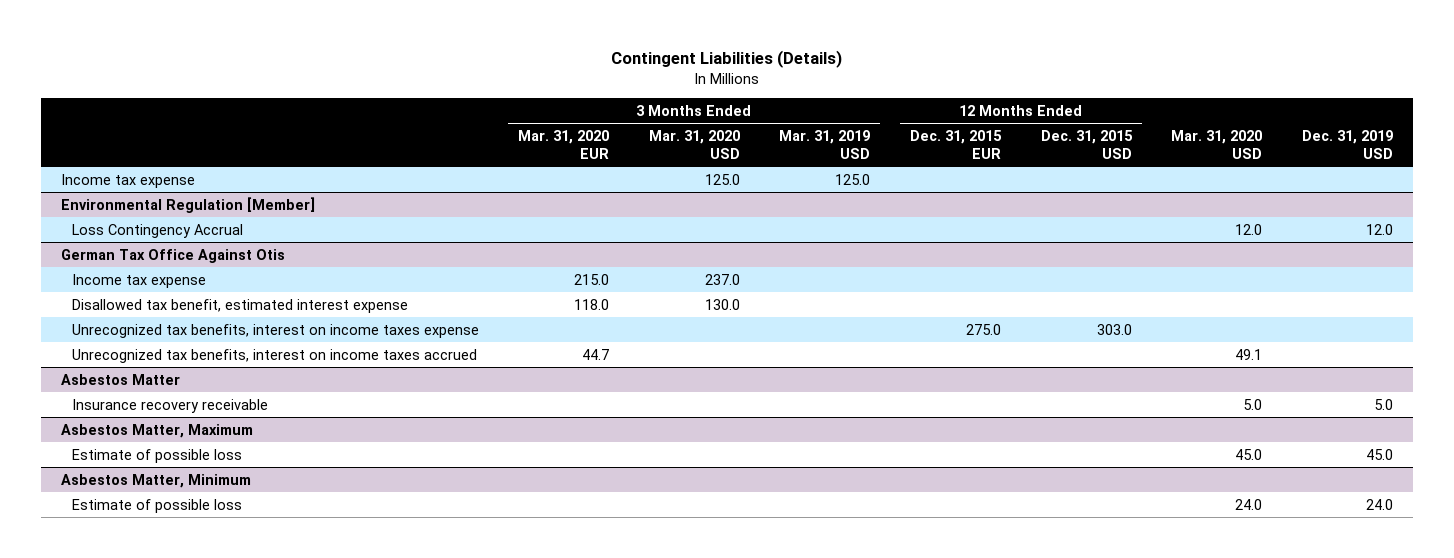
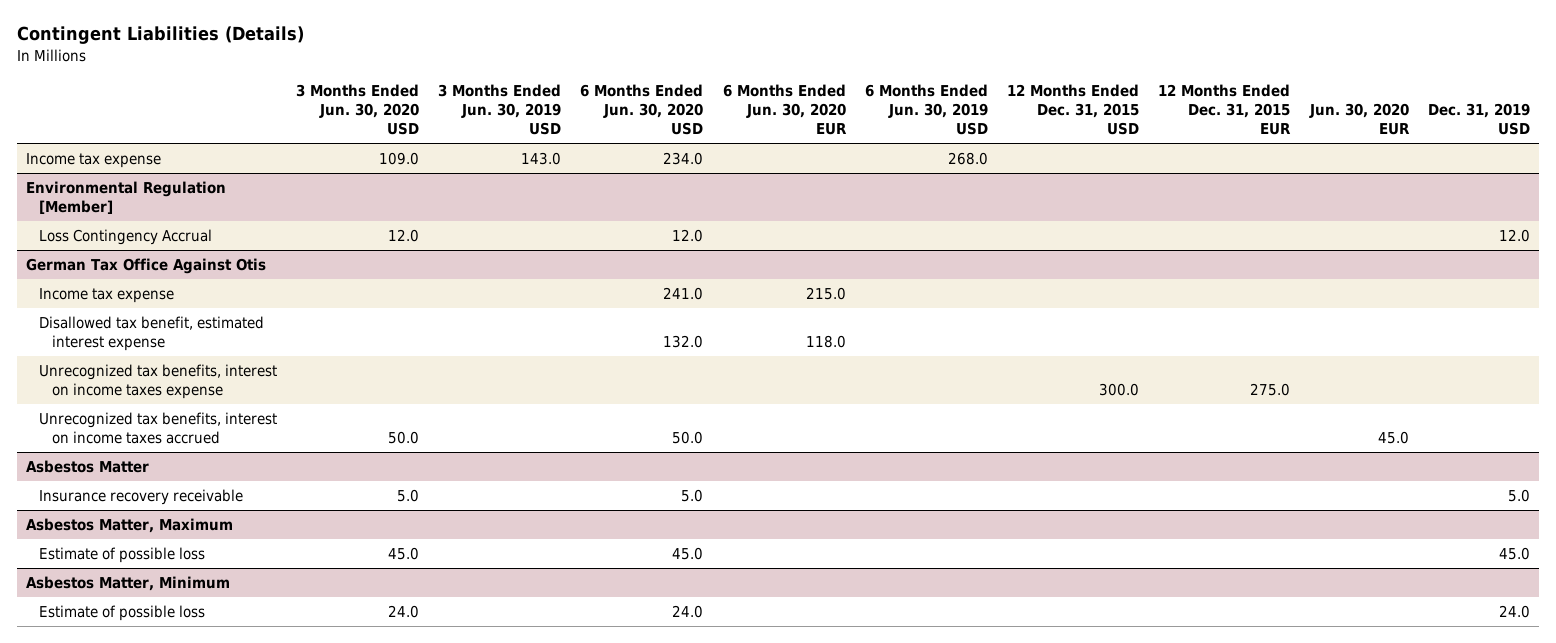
- | 3 Months Ended Mar. 31, 2020 EUR | 3 Months Ended Mar. 31, 2020 USD | 3 Months Ended Mar. 31, 2019 USD | 12 Months Ended Dec. 31, 2015 EUR | 12 Months Ended Dec. 31, 2015 USD | Mar. 31, 2020 USD | Dec. 31, 2019 USD
+ | 3 Months Ended Jun. 30, 2020 USD | 3 Months Ended Jun. 30, 2019 USD | 6 Months Ended Jun. 30, 2020 USD | 6 Months Ended Jun. 30, 2020 EUR | 6 Months Ended Jun. 30, 2019 USD | 12 Months Ended Dec. 31, 2015 USD | 12 Months Ended Dec. 31, 2015 EUR | Jun. 30, 2020 EUR | Dec. 31, 2019 USD
@ German Tax Office Against Otis
- Unrecognized tax benefits, interest on income taxes expense | | | | 275.0 | 303.0 | |
+ Unrecognized tax benefits, interest on income taxes expense | | | | | | 300.0 | 275.0 | |

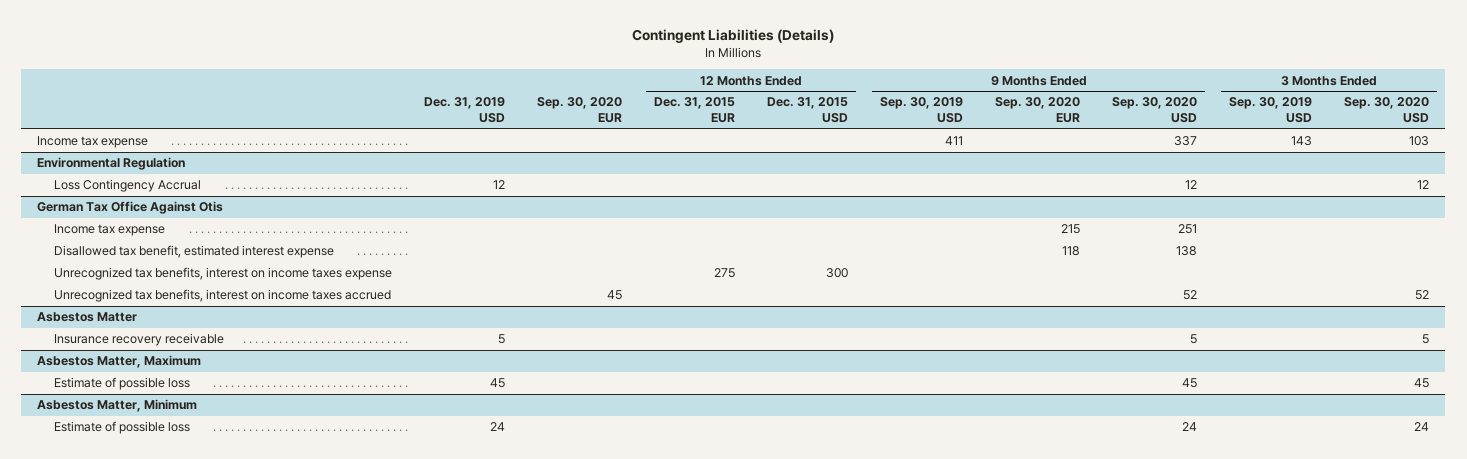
- | 3 Months Ended Jun. 30, 2020 USD | 3 Months Ended Jun. 30, 2019 USD | 6 Months Ended Jun. 30, 2020 USD | 6 Months Ended Jun. 30, 2020 EUR | 6 Months Ended Jun. 30, 2019 USD | 12 Months Ended Dec. 31, 2015 USD | 12 Months Ended Dec. 31, 2015 EUR | Jun. 30, 2020 EUR | Dec. 31, 2019 USD
+ | Dec. 31, 2019 USD | Sep. 30, 2020 EUR | 12 Months Ended Dec. 31, 2015 EUR | 12 Months Ended Dec. 31, 2015 USD | 9 Months Ended Sep. 30, 2019 USD | 9 Months Ended Sep. 30, 2020 EUR | 9 Months Ended Sep. 30, 2020 USD | 3 Months Ended Sep. 30, 2019 USD | 3 Months Ended Sep. 30, 2020 USD
- Environmental Regulation [Member]
- Loss Contingency Accrual | 12.0 | | 12.0 | | | | | | 12.0
+ Environmental Regulation
+ Loss Contingency Accrual | 12 | | | | | | 12 | | 12
@ German Tax Office Against Otis
- Unrecognized tax benefits, interest on income taxes expense | | | | | | 300.0 | 275.0 | |
+ Unrecognized tax benefits, interest on income taxes expense | | | 275 | 300 | | | | |
@ Asbestos Matter
- Insurance recovery receivable | 5.0 | | 5.0 | | | | | | 5.0
+ Insurance recovery receivable | 5 | | | | | | 5 | | 5
@ Asbestos Matter, Maximum
- Estimate of possible loss | 45.0 | | 45.0 | | | | | | 45.0
+ Estimate of possible loss | 45 | | | | | | 45 | | 45
@ Asbestos Matter, Minimum
- Estimate of possible loss | 24.0 | | 24.0 | | | | | | 24.0
+ Estimate of possible loss | 24 | | | | | | 24 | | 24

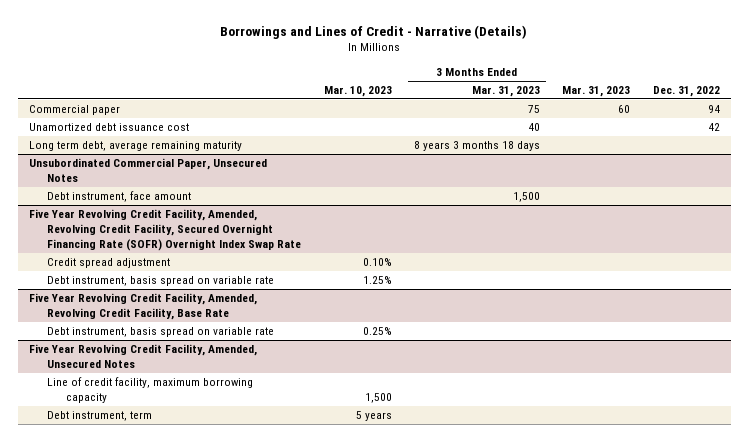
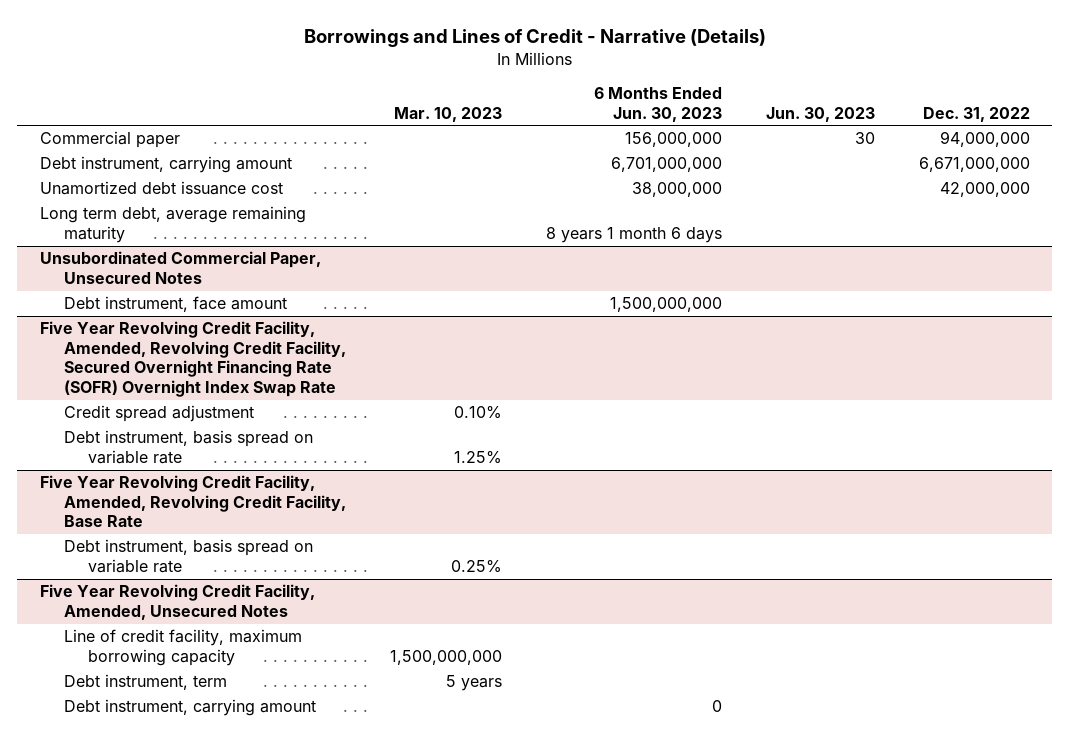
- | Mar. 10, 2023 | 3 Months Ended Mar. 31, 2023 | Mar. 31, 2023 | Dec. 31, 2022
+ | Mar. 10, 2023 | 6 Months Ended Jun. 30, 2023 | Jun. 30, 2023 | Dec. 31, 2022
- Commercial paper | | 75 | 60 | 94
- Unamortized debt issuance cost | | 40 | | 42
+ Commercial paper | | 156,000,000 | 30 | 94,000,000
+ Debt instrument, carrying amount | | 6,701,000,000 | | 6,671,000,000
+ Unamortized debt issuance cost | | 38,000,000 | | 42,000,000
@ Five Year Revolving Credit Facility, Amended, Unsecured Notes
- Line of credit facility, maximum borrowing capacity | 1,500 | | |
+ Line of credit facility, maximum borrowing capacity | 1,500,000,000 | | |
+ Debt instrument, carrying amount | | 0 | |

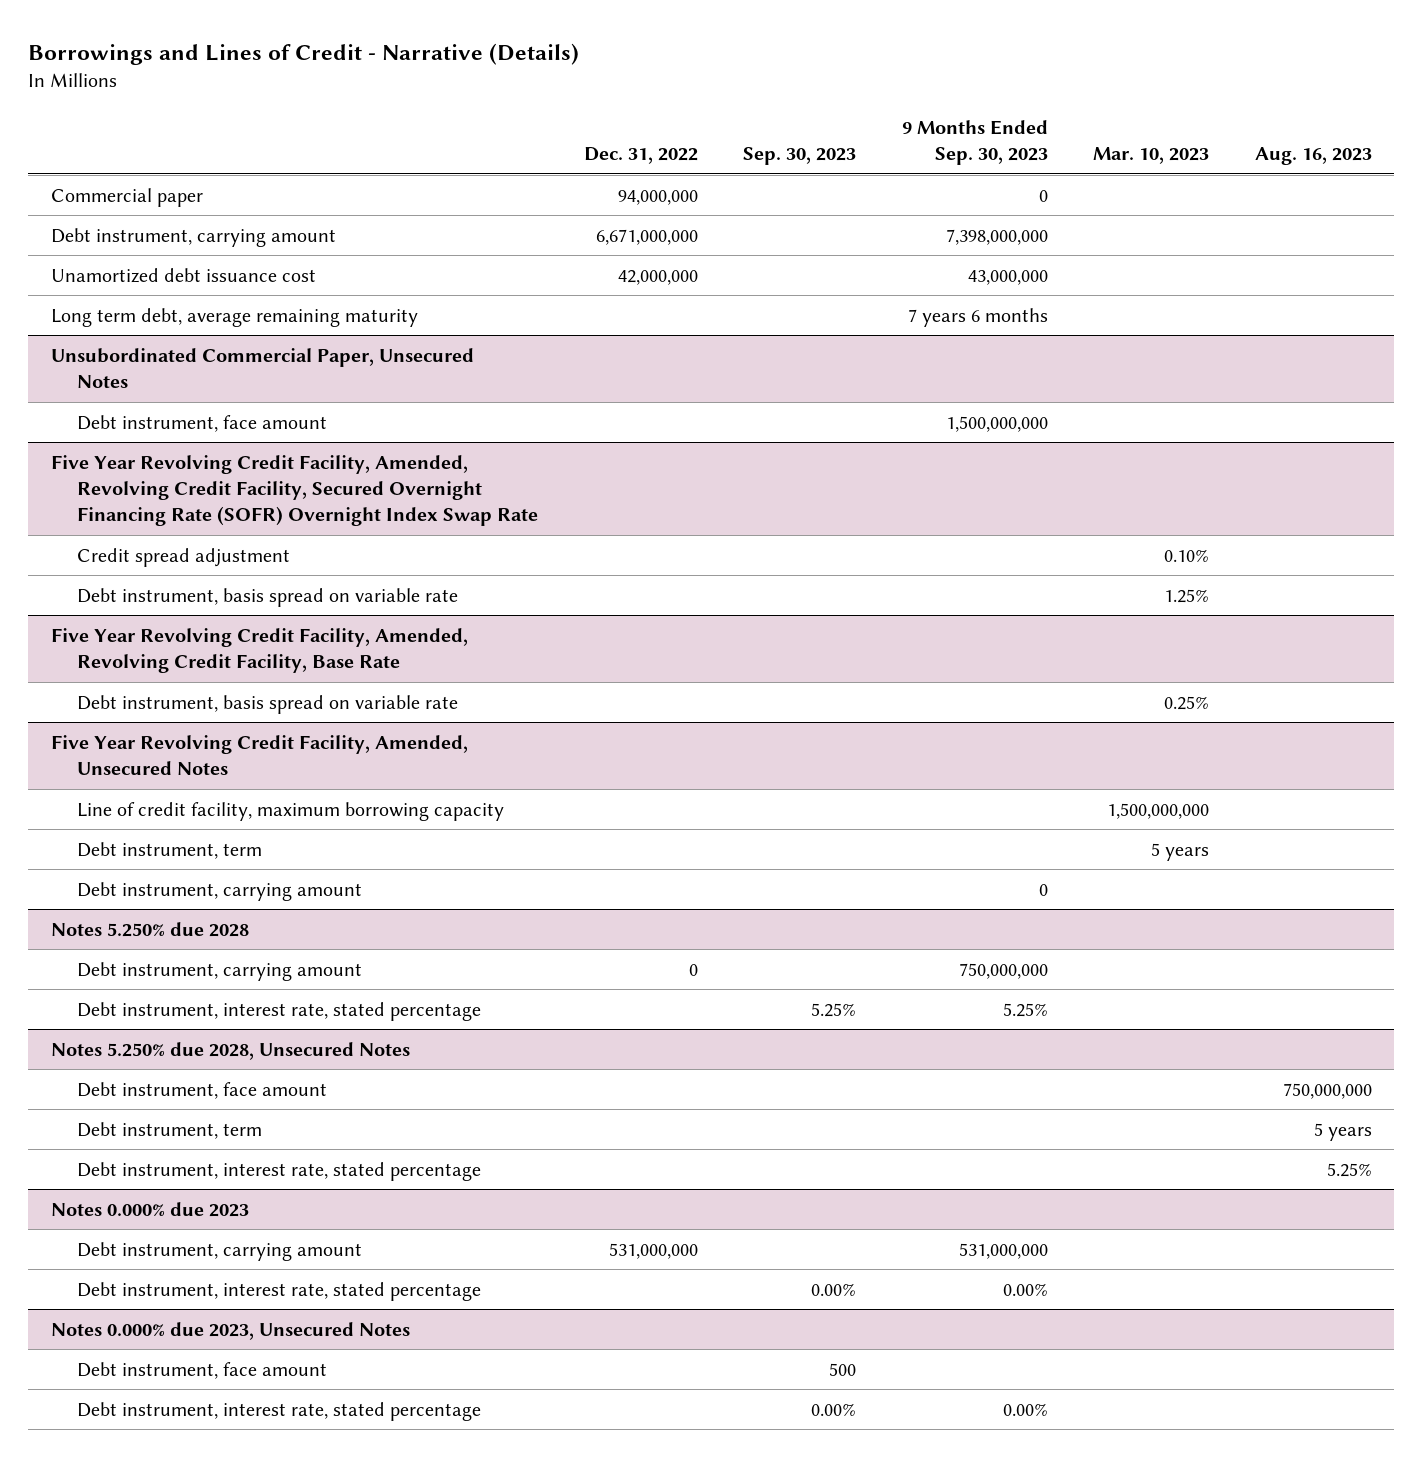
- | Mar. 10, 2023 | 6 Months Ended Jun. 30, 2023 | Jun. 30, 2023 | Dec. 31, 2022
+ | Dec. 31, 2022 | Sep. 30, 2023 | 9 Months Ended Sep. 30, 2023 | Mar. 10, 2023 | Aug. 16, 2023
+ Notes 5.250% due 2028
+ Debt instrument, carrying amount | 0 | | 750,000,000 | |
+ Debt instrument, interest rate, stated percentage | | 5.25% | 5.25% | |
+ Notes 5.250% due 2028, Unsecured Notes
+ Debt instrument, face amount | | | | | 750,000,000
+ Debt instrument, term | | | | | 5 years
+ Debt instrument, interest rate, stated percentage | | | | | 5.25%
+ Notes 0.000% due 2023
+ Debt instrument, carrying amount | 531,000,000 | | 531,000,000 | |
+ Debt instrument, interest rate, stated percentage | | 0.00% | 0.00% | |
+ Notes 0.000% due 2023, Unsecured Notes
+ Debt instrument, face amount | | 500 | | |
+ Debt instrument, interest rate, stated percentage | | 0.00% | 0.00% | |

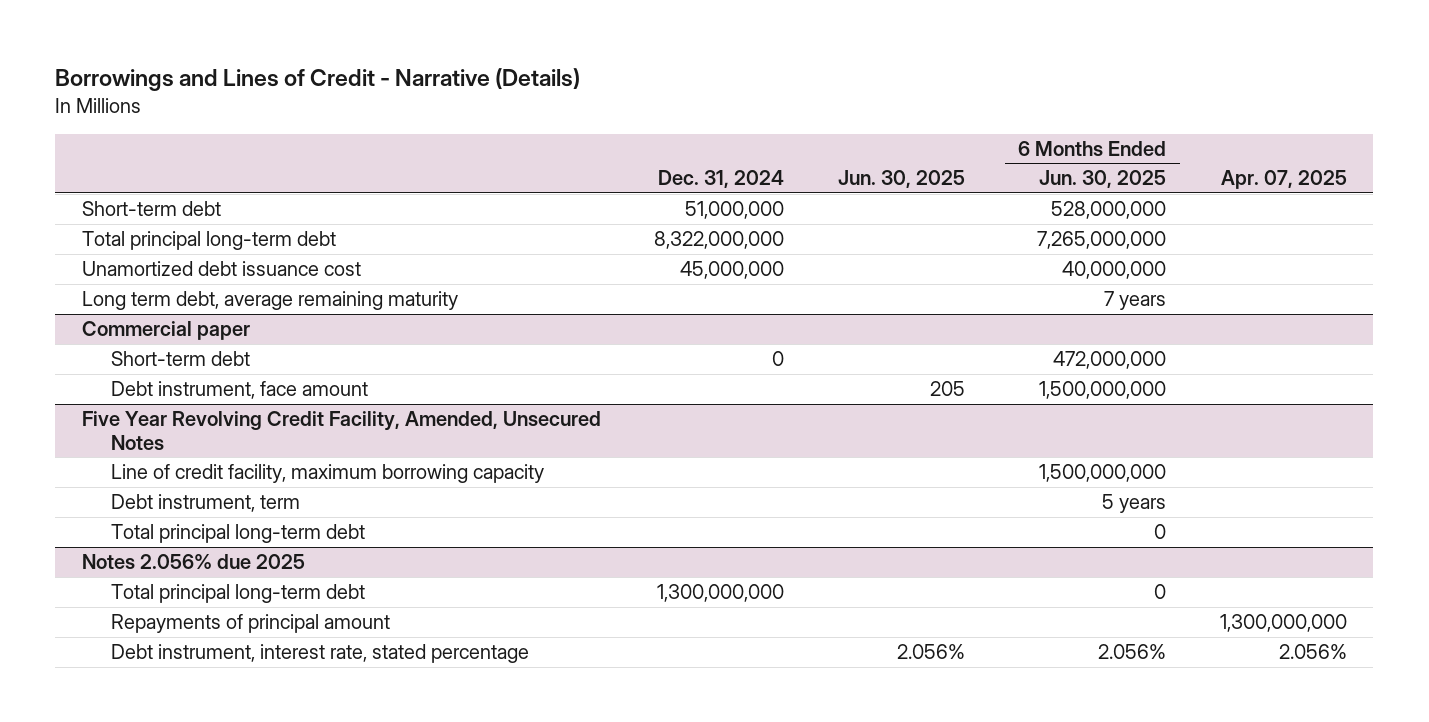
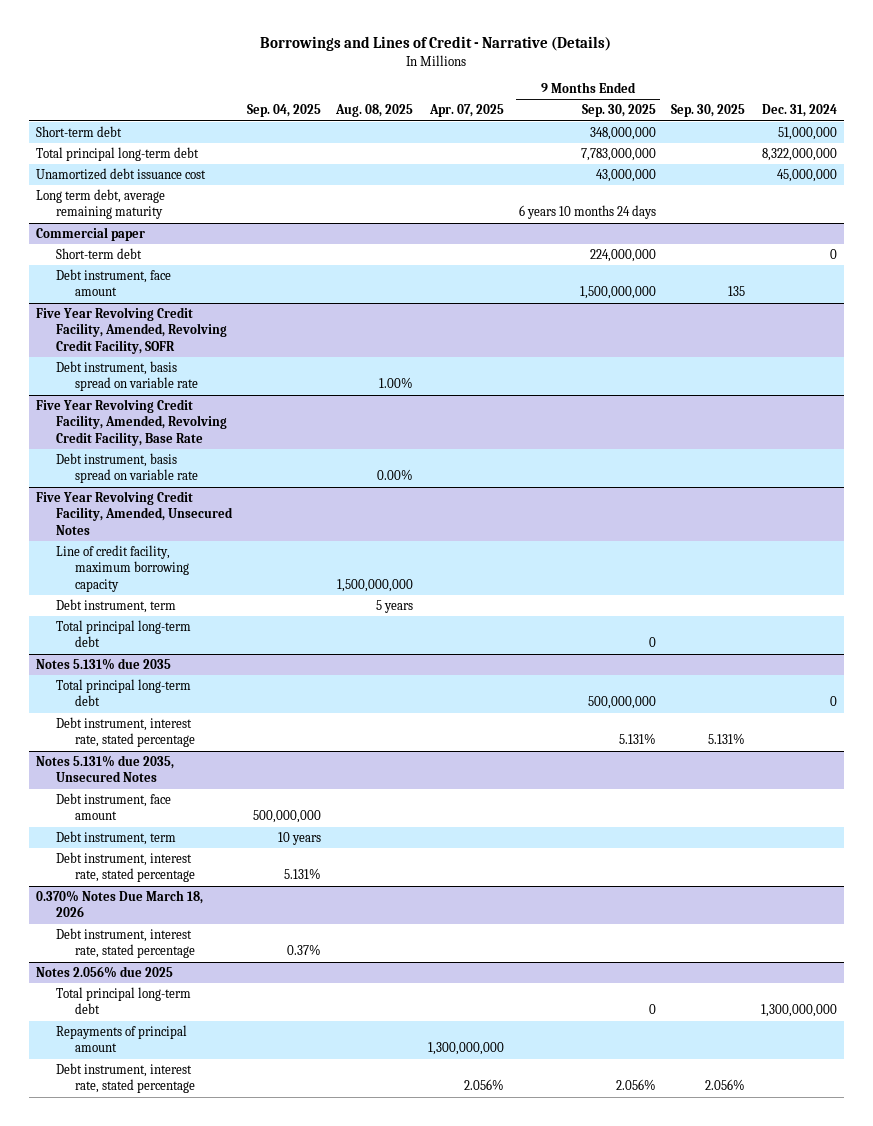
- | Dec. 31, 2024 | Jun. 30, 2025 | 6 Months Ended Jun. 30, 2025 | Apr. 07, 2025
+ | Sep. 04, 2025 | Aug. 08, 2025 | Apr. 07, 2025 | 9 Months Ended Sep. 30, 2025 | Sep. 30, 2025 | Dec. 31, 2024
+ Five Year Revolving Credit Facility, Amended, Revolving Credit Facility, SOFR
+ Debt instrument, basis spread on variable rate | | 1.00% | | | |
+ Five Year Revolving Credit Facility, Amended, Revolving Credit Facility, Base Rate
+ Debt instrument, basis spread on variable rate | | 0.00% | | | |
+ Notes 5.131% due 2035
+ Total principal long-term debt | | | | 500,000,000 | | 0
+ Debt instrument, interest rate, stated percentage | | | | 5.131% | 5.131% |
+ Notes 5.131% due 2035, Unsecured Notes
+ Debt instrument, face amount | 500,000,000 | | | | |
+ Debt instrument, term | 10 years | | | | |
+ Debt instrument, interest rate, stated percentage | 5.131% | | | | |
+ 0.370% Notes Due March 18, 2026
+ Debt instrument, interest rate, stated percentage | 0.37% | | | | |

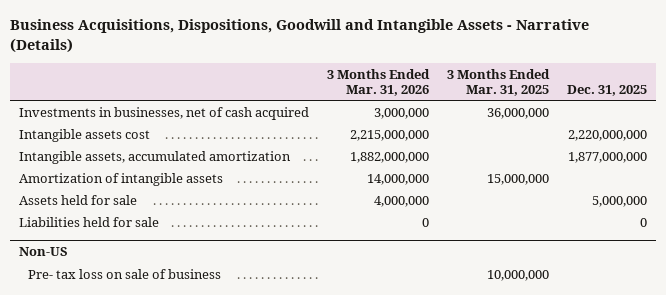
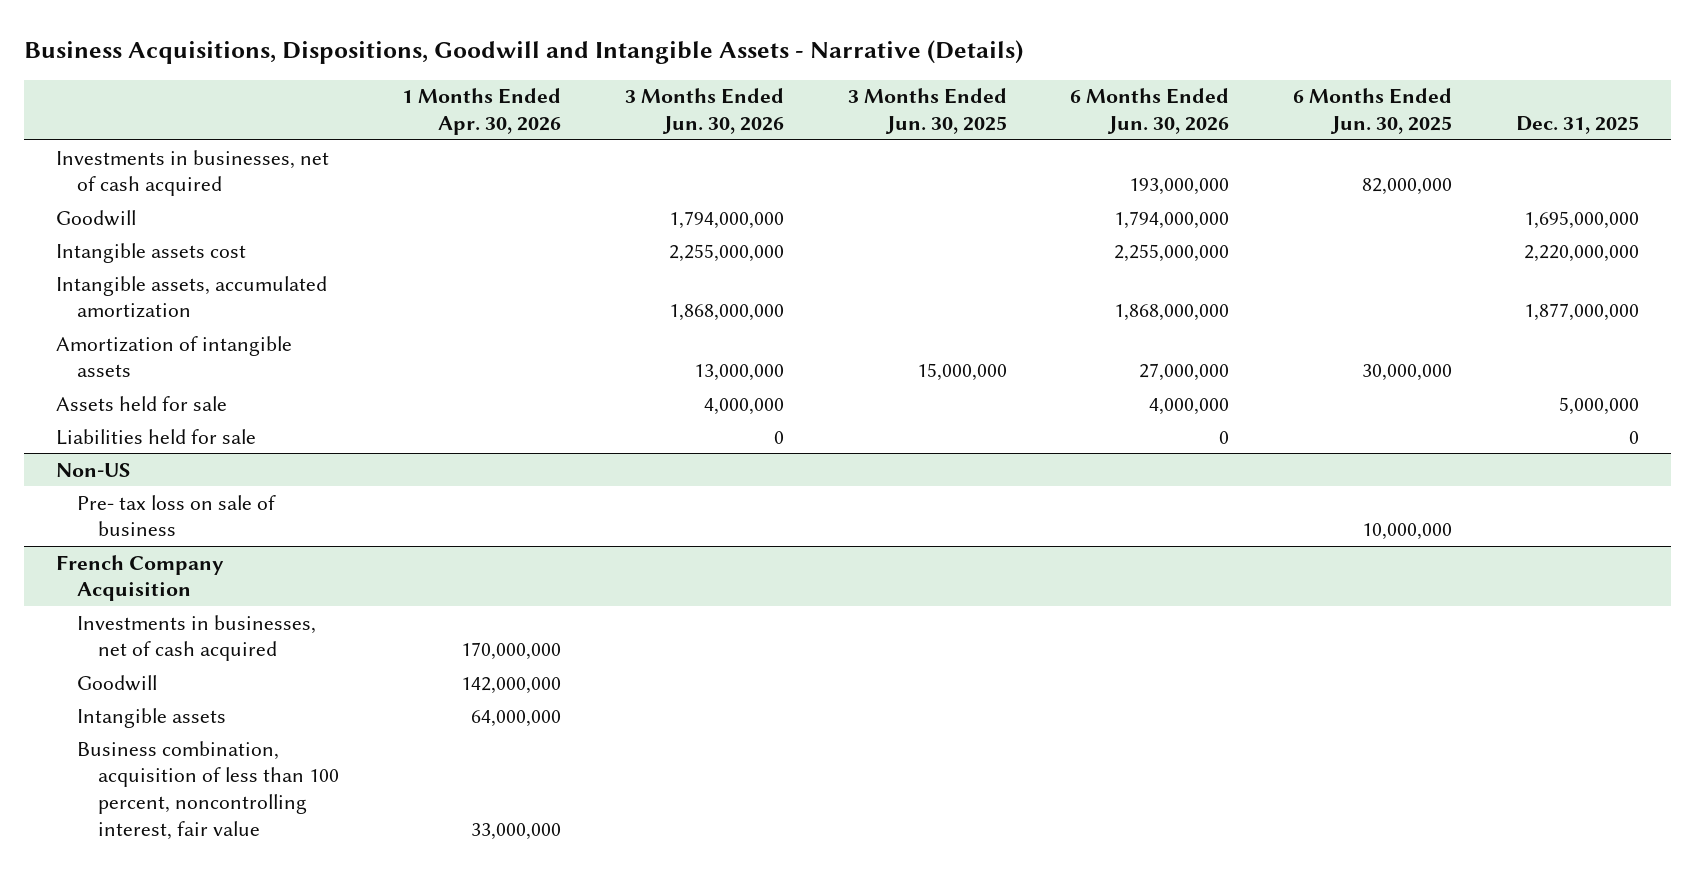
- | 3 Months Ended Mar. 31, 2026 | 3 Months Ended Mar. 31, 2025 | Dec. 31, 2025
+ | 1 Months Ended Apr. 30, 2026 | 3 Months Ended Jun. 30, 2026 | 3 Months Ended Jun. 30, 2025 | 6 Months Ended Jun. 30, 2026 | 6 Months Ended Jun. 30, 2025 | Dec. 31, 2025
+ Goodwill | | 1,794,000,000 | | 1,794,000,000 | | 1,695,000,000
+ French Company Acquisition
+ Investments in businesses, net of cash acquired | 170,000,000 | | | | |
+ Goodwill | 142,000,000 | | | | |
+ Intangible assets | 64,000,000 | | | | |
+ Business combination, acquisition of less than 100 percent, noncontrolling interest, fair value | 33,000,000 | | | | |

